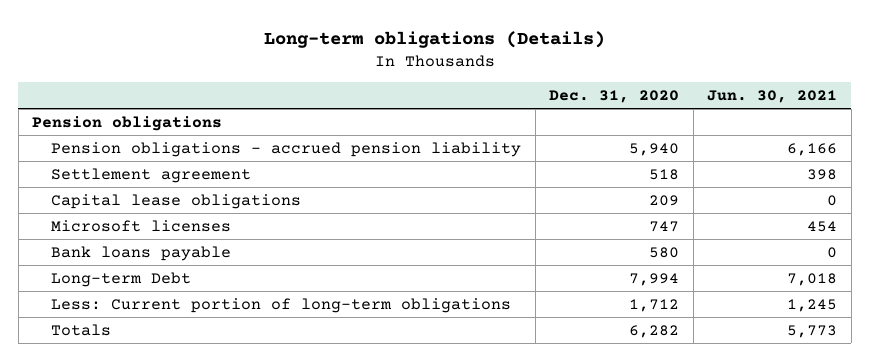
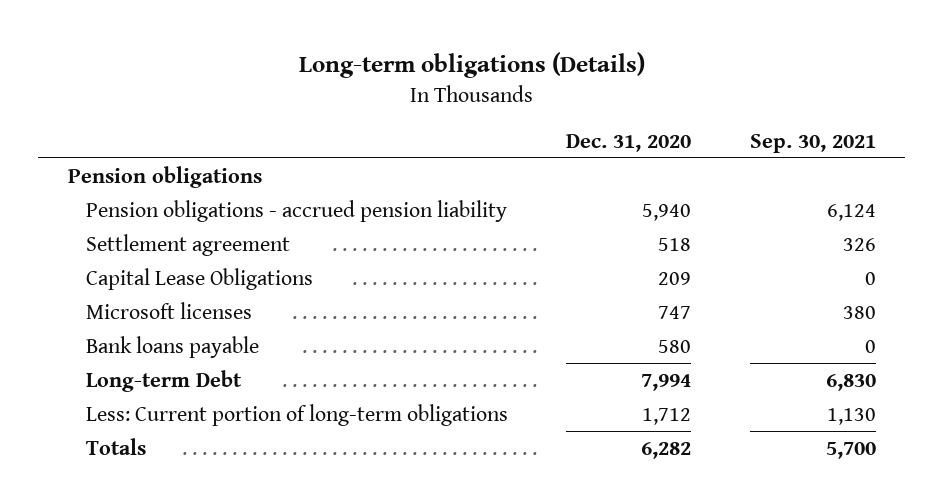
- | Dec. 31, 2020 | Jun. 30, 2021
+ | Dec. 31, 2020 | Sep. 30, 2021
- Capital lease obligations | 209 | 0
+ Capital Lease Obligations | 209 | 0

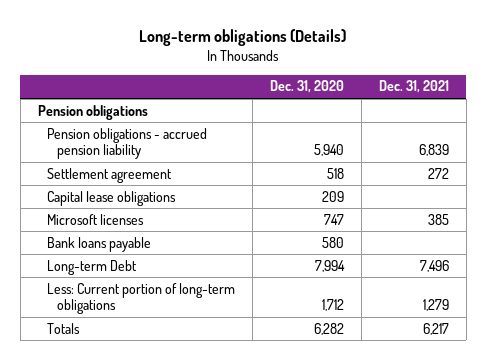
- | Dec. 31, 2020 | Sep. 30, 2021
+ | Dec. 31, 2020 | Dec. 31, 2021
- Capital Lease Obligations | 209 | 0
+ Capital lease obligations | 209 |

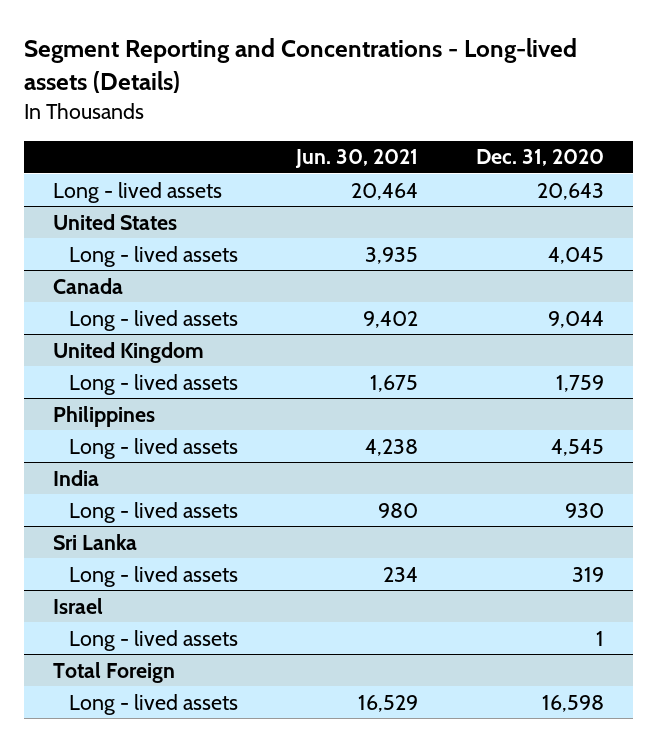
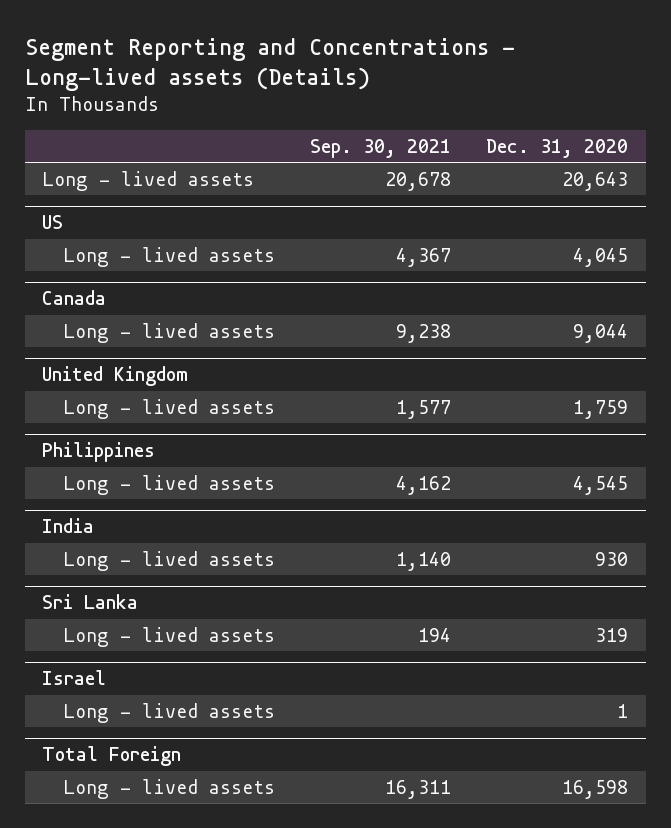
- | Jun. 30, 2021 | Dec. 31, 2020
+ | Sep. 30, 2021 | Dec. 31, 2020
- United States
+ US

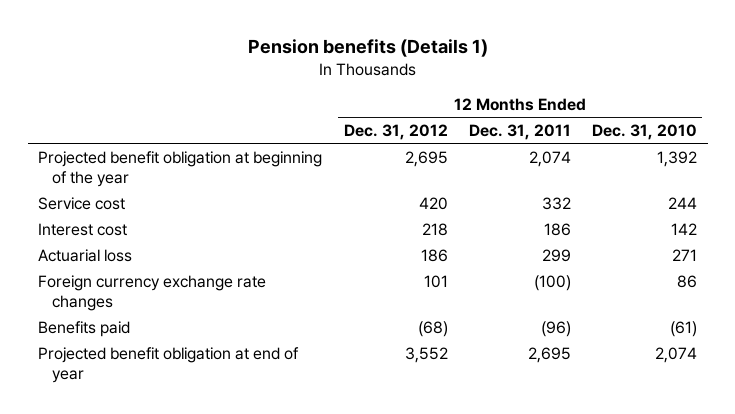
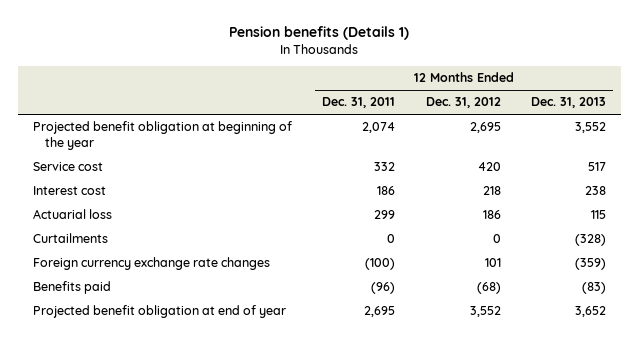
- | 12 Months Ended Dec. 31, 2012 | 12 Months Ended Dec. 31, 2011 | 12 Months Ended Dec. 31, 2010
+ | 12 Months Ended Dec. 31, 2011 | 12 Months Ended Dec. 31, 2012 | 12 Months Ended Dec. 31, 2013
+ Curtailments | 0 | 0 | (328)

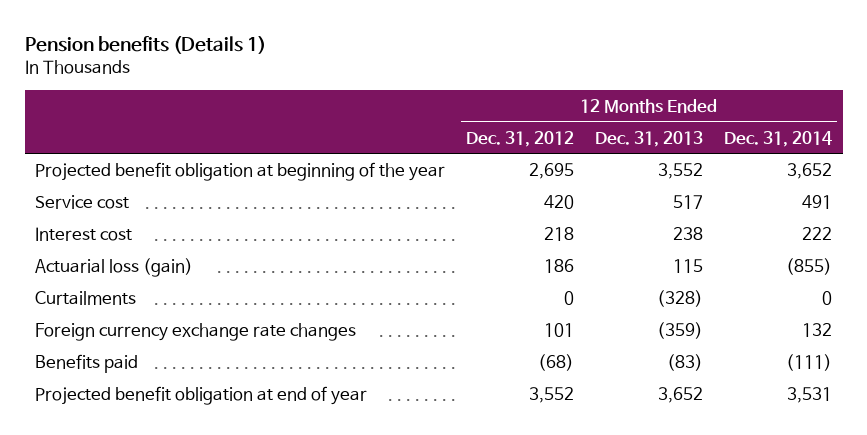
- | 12 Months Ended Dec. 31, 2011 | 12 Months Ended Dec. 31, 2012 | 12 Months Ended Dec. 31, 2013
+ | 12 Months Ended Dec. 31, 2012 | 12 Months Ended Dec. 31, 2013 | 12 Months Ended Dec. 31, 2014
- Actuarial loss | 299 | 186 | 115
+ Actuarial loss (gain) | 186 | 115 | (855)

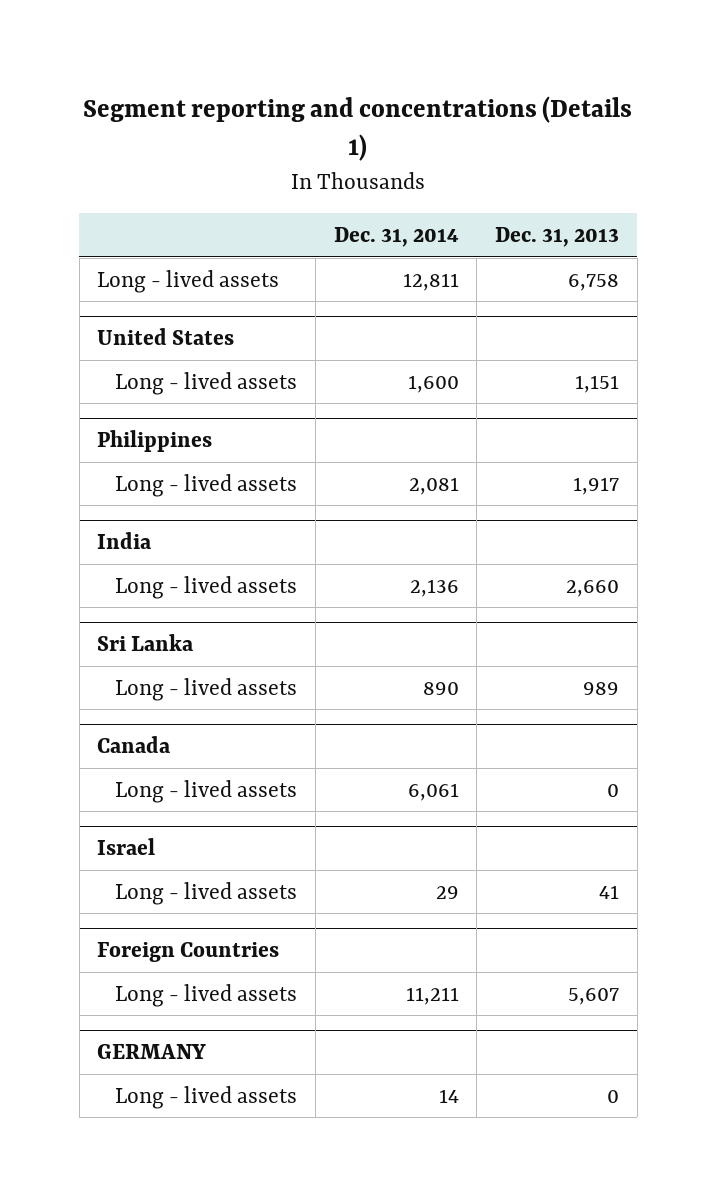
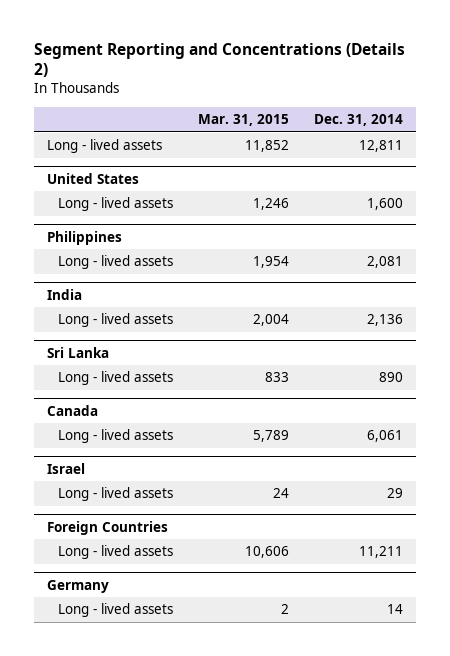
- Segment reporting and concentrations (Details 1)
+ Segment Reporting and Concentrations (Details 2)
- | Dec. 31, 2014 | Dec. 31, 2013
+ | Mar. 31, 2015 | Dec. 31, 2014
- GERMANY
+ Germany

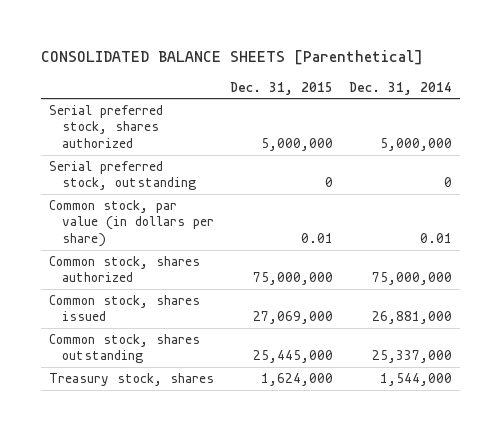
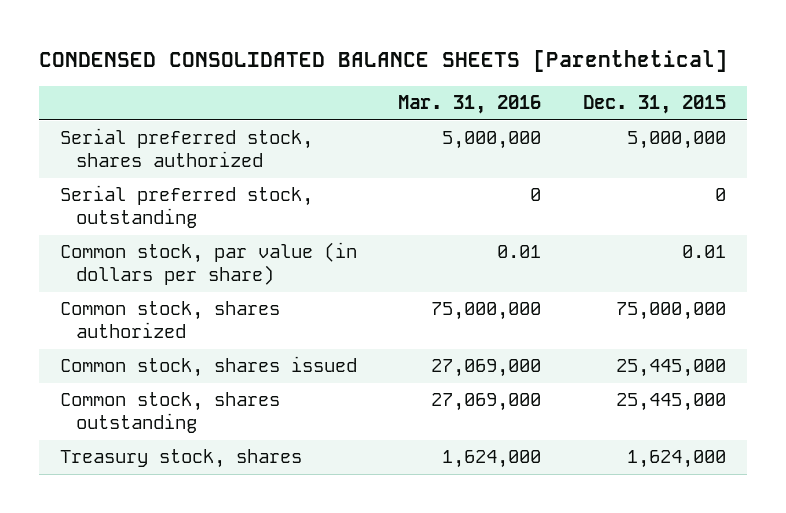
- CONSOLIDATED BALANCE SHEETS [Parenthetical]
+ CONDENSED CONSOLIDATED BALANCE SHEETS [Parenthetical]
- | Dec. 31, 2015 | Dec. 31, 2014
+ | Mar. 31, 2016 | Dec. 31, 2015
- Common stock, shares issued | 27,069,000 | 26,881,000
+ Common stock, shares issued | 27,069,000 | 25,445,000

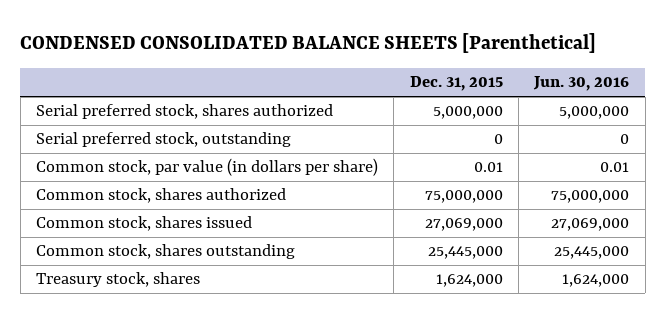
- | Mar. 31, 2016 | Dec. 31, 2015
+ | Dec. 31, 2015 | Jun. 30, 2016
- Common stock, shares issued | 27,069,000 | 25,445,000
+ Common stock, shares issued | 27,069,000 | 27,069,000

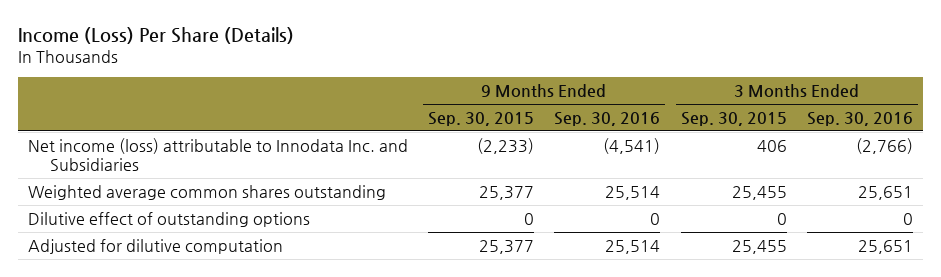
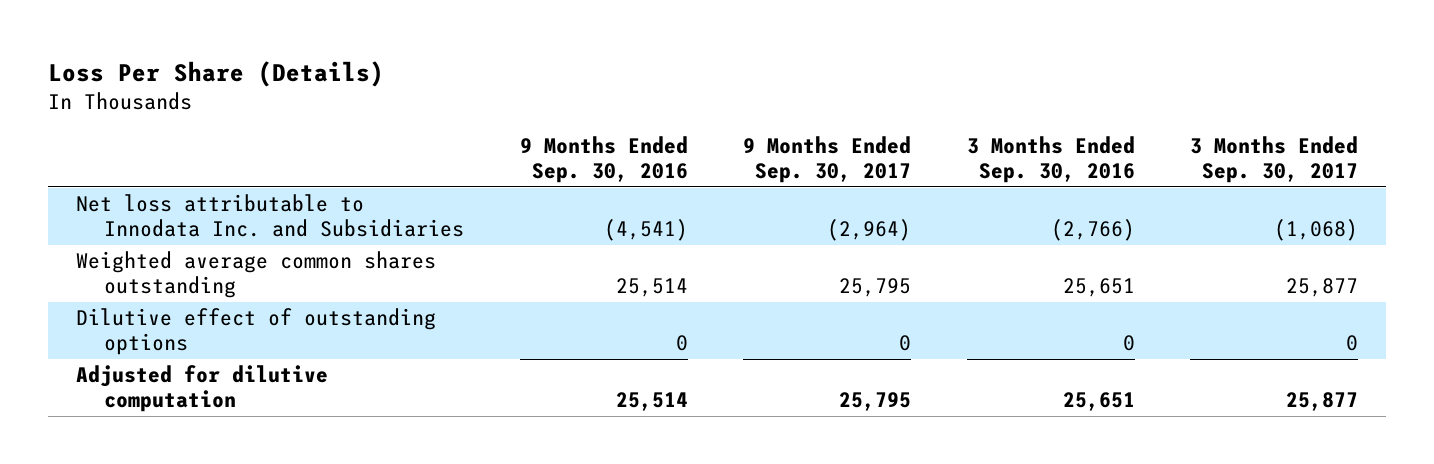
- Income (Loss) Per Share (Details)
+ Loss Per Share (Details)
- | 9 Months Ended Sep. 30, 2015 | 9 Months Ended Sep. 30, 2016 | 3 Months Ended Sep. 30, 2015 | 3 Months Ended Sep. 30, 2016
+ | 9 Months Ended Sep. 30, 2016 | 9 Months Ended Sep. 30, 2017 | 3 Months Ended Sep. 30, 2016 | 3 Months Ended Sep. 30, 2017
- Net income (loss) attributable to Innodata Inc. and Subsidiaries | (2,233) | (4,541) | 406 | (2,766)
+ Net loss attributable to Innodata Inc. and Subsidiaries | (4,541) | (2,964) | (2,766) | (1,068)

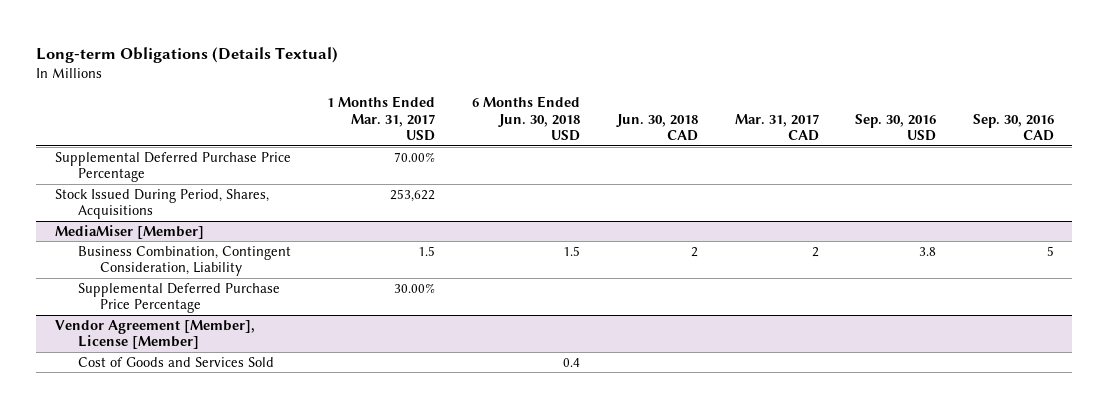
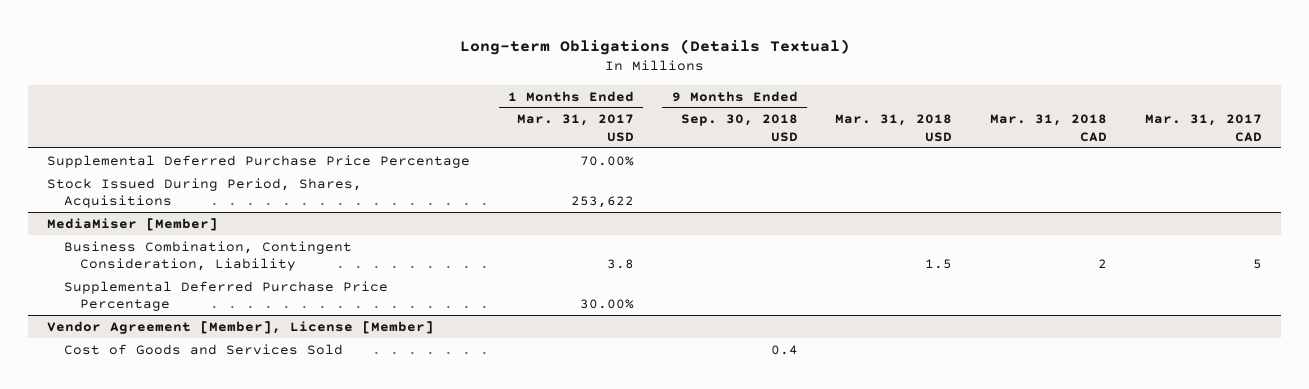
- | 1 Months Ended Mar. 31, 2017 USD | 6 Months Ended Jun. 30, 2018 USD | Jun. 30, 2018 CAD | Mar. 31, 2017 CAD | Sep. 30, 2016 USD | Sep. 30, 2016 CAD
+ | 1 Months Ended Mar. 31, 2017 USD | 9 Months Ended Sep. 30, 2018 USD | Mar. 31, 2018 USD | Mar. 31, 2018 CAD | Mar. 31, 2017 CAD
@ MediaMiser [Member]
- Business Combination, Contingent Consideration, Liability | 1.5 | 1.5 | 2 | 2 | 3.8 | 5
+ Business Combination, Contingent Consideration, Liability | 3.8 | | 1.5 | 2 | 5

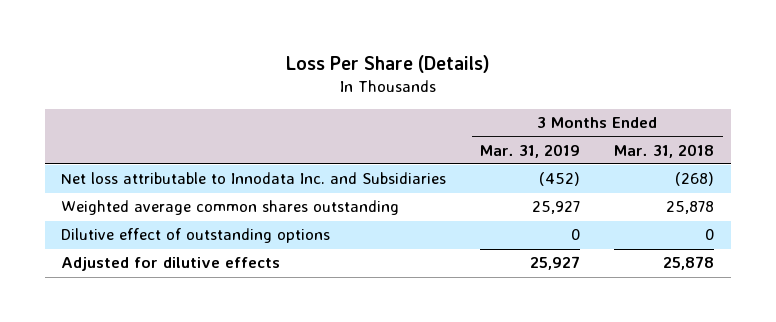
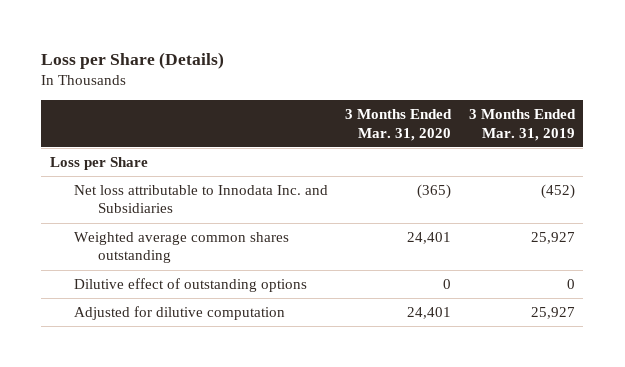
- Loss Per Share (Details)
+ Loss per Share (Details)
- | 3 Months Ended Mar. 31, 2019 | 3 Months Ended Mar. 31, 2018
+ | 3 Months Ended Mar. 31, 2020 | 3 Months Ended Mar. 31, 2019
+ Loss per Share
- Adjusted for dilutive effects | 25,927 | 25,878
+ Adjusted for dilutive computation | 24,401 | 25,927

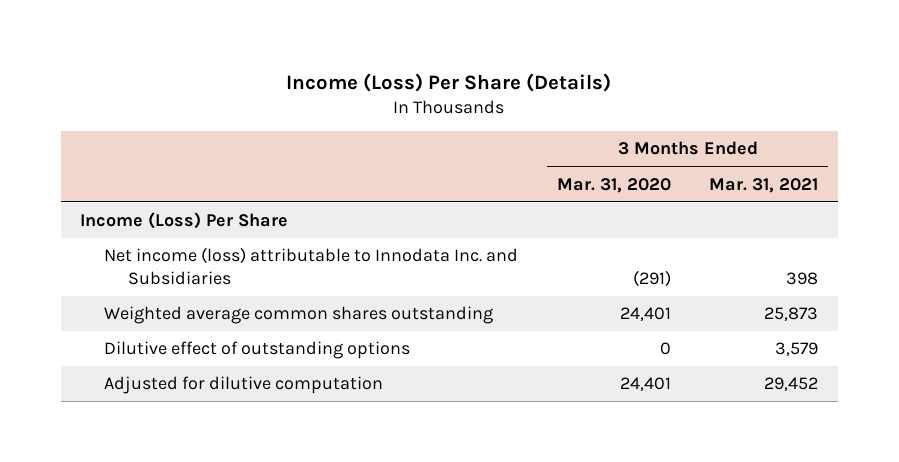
- Loss per Share (Details)
+ Income (Loss) Per Share (Details)
- | 3 Months Ended Mar. 31, 2020 | 3 Months Ended Mar. 31, 2019
+ | 3 Months Ended Mar. 31, 2020 | 3 Months Ended Mar. 31, 2021
- Loss per Share
- Net loss attributable to Innodata Inc. and Subsidiaries | (365) | (452)
+ Income (Loss) Per Share
+ Net income (loss) attributable to Innodata Inc. and Subsidiaries | (291) | 398

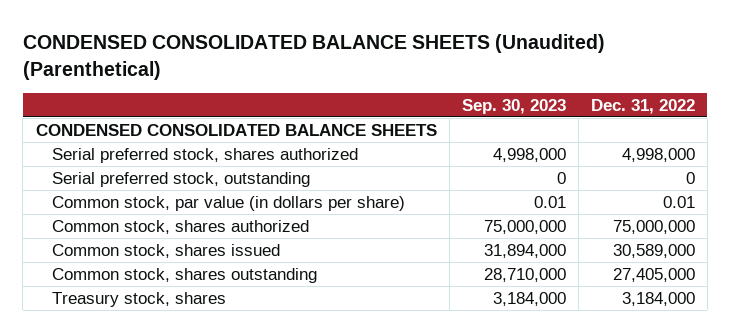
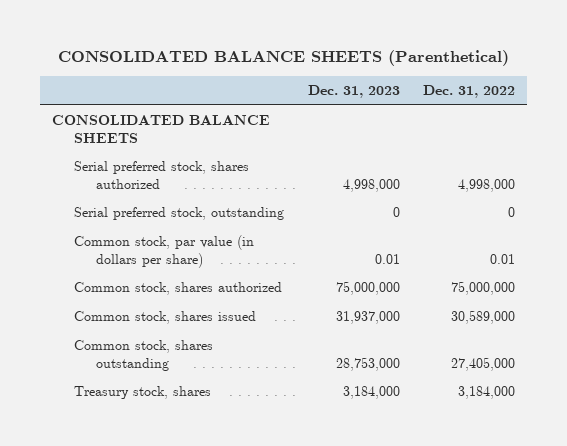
- CONDENSED CONSOLIDATED BALANCE SHEETS (Unaudited) (Parenthetical)
+ CONSOLIDATED BALANCE SHEETS (Parenthetical)
- | Sep. 30, 2023 | Dec. 31, 2022
+ | Dec. 31, 2023 | Dec. 31, 2022
- CONDENSED CONSOLIDATED BALANCE SHEETS
+ CONSOLIDATED BALANCE SHEETS

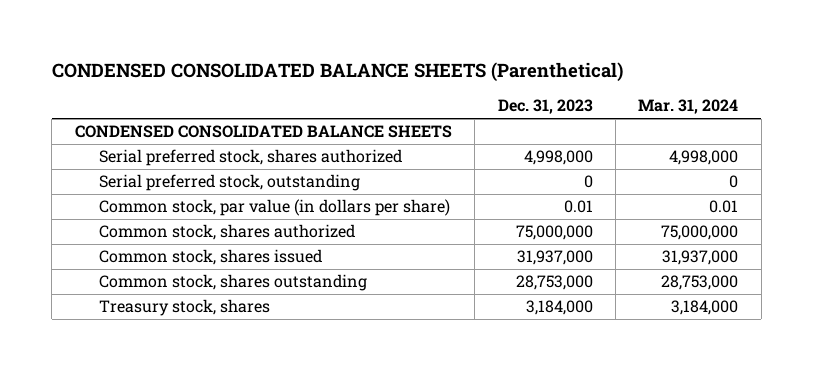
- CONSOLIDATED BALANCE SHEETS (Parenthetical)
+ CONDENSED CONSOLIDATED BALANCE SHEETS (Parenthetical)
- | Dec. 31, 2023 | Dec. 31, 2022
+ | Dec. 31, 2023 | Mar. 31, 2024
- CONSOLIDATED BALANCE SHEETS
+ CONDENSED CONSOLIDATED BALANCE SHEETS

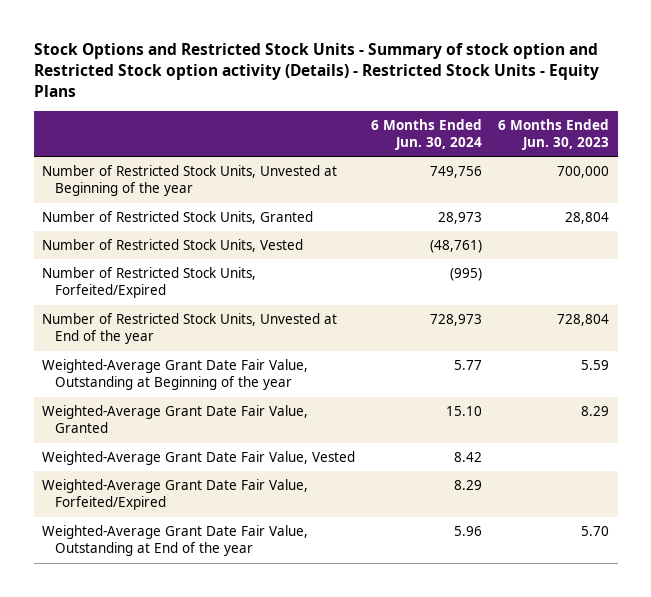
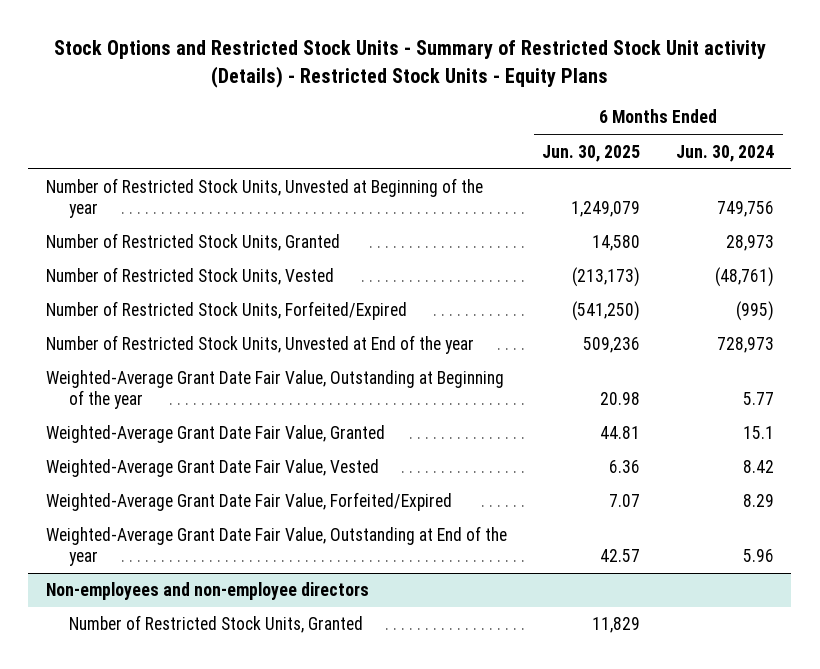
- Stock Options and Restricted Stock Units - Summary of stock option and Restricted Stock option activity (Details) - Restricted Stock Units - Equity Plans
+ Stock Options and Restricted Stock Units - Summary of Restricted Stock Unit activity (Details) - Restricted Stock Units - Equity Plans
- | 6 Months Ended Jun. 30, 2024 | 6 Months Ended Jun. 30, 2023
+ | 6 Months Ended Jun. 30, 2025 | 6 Months Ended Jun. 30, 2024
- Weighted-Average Grant Date Fair Value, Granted | 15.10 | 8.29
+ Weighted-Average Grant Date Fair Value, Granted | 44.81 | 15.1
+ Non-employees and non-employee directors
+ Number of Restricted Stock Units, Granted | 11,829 |

